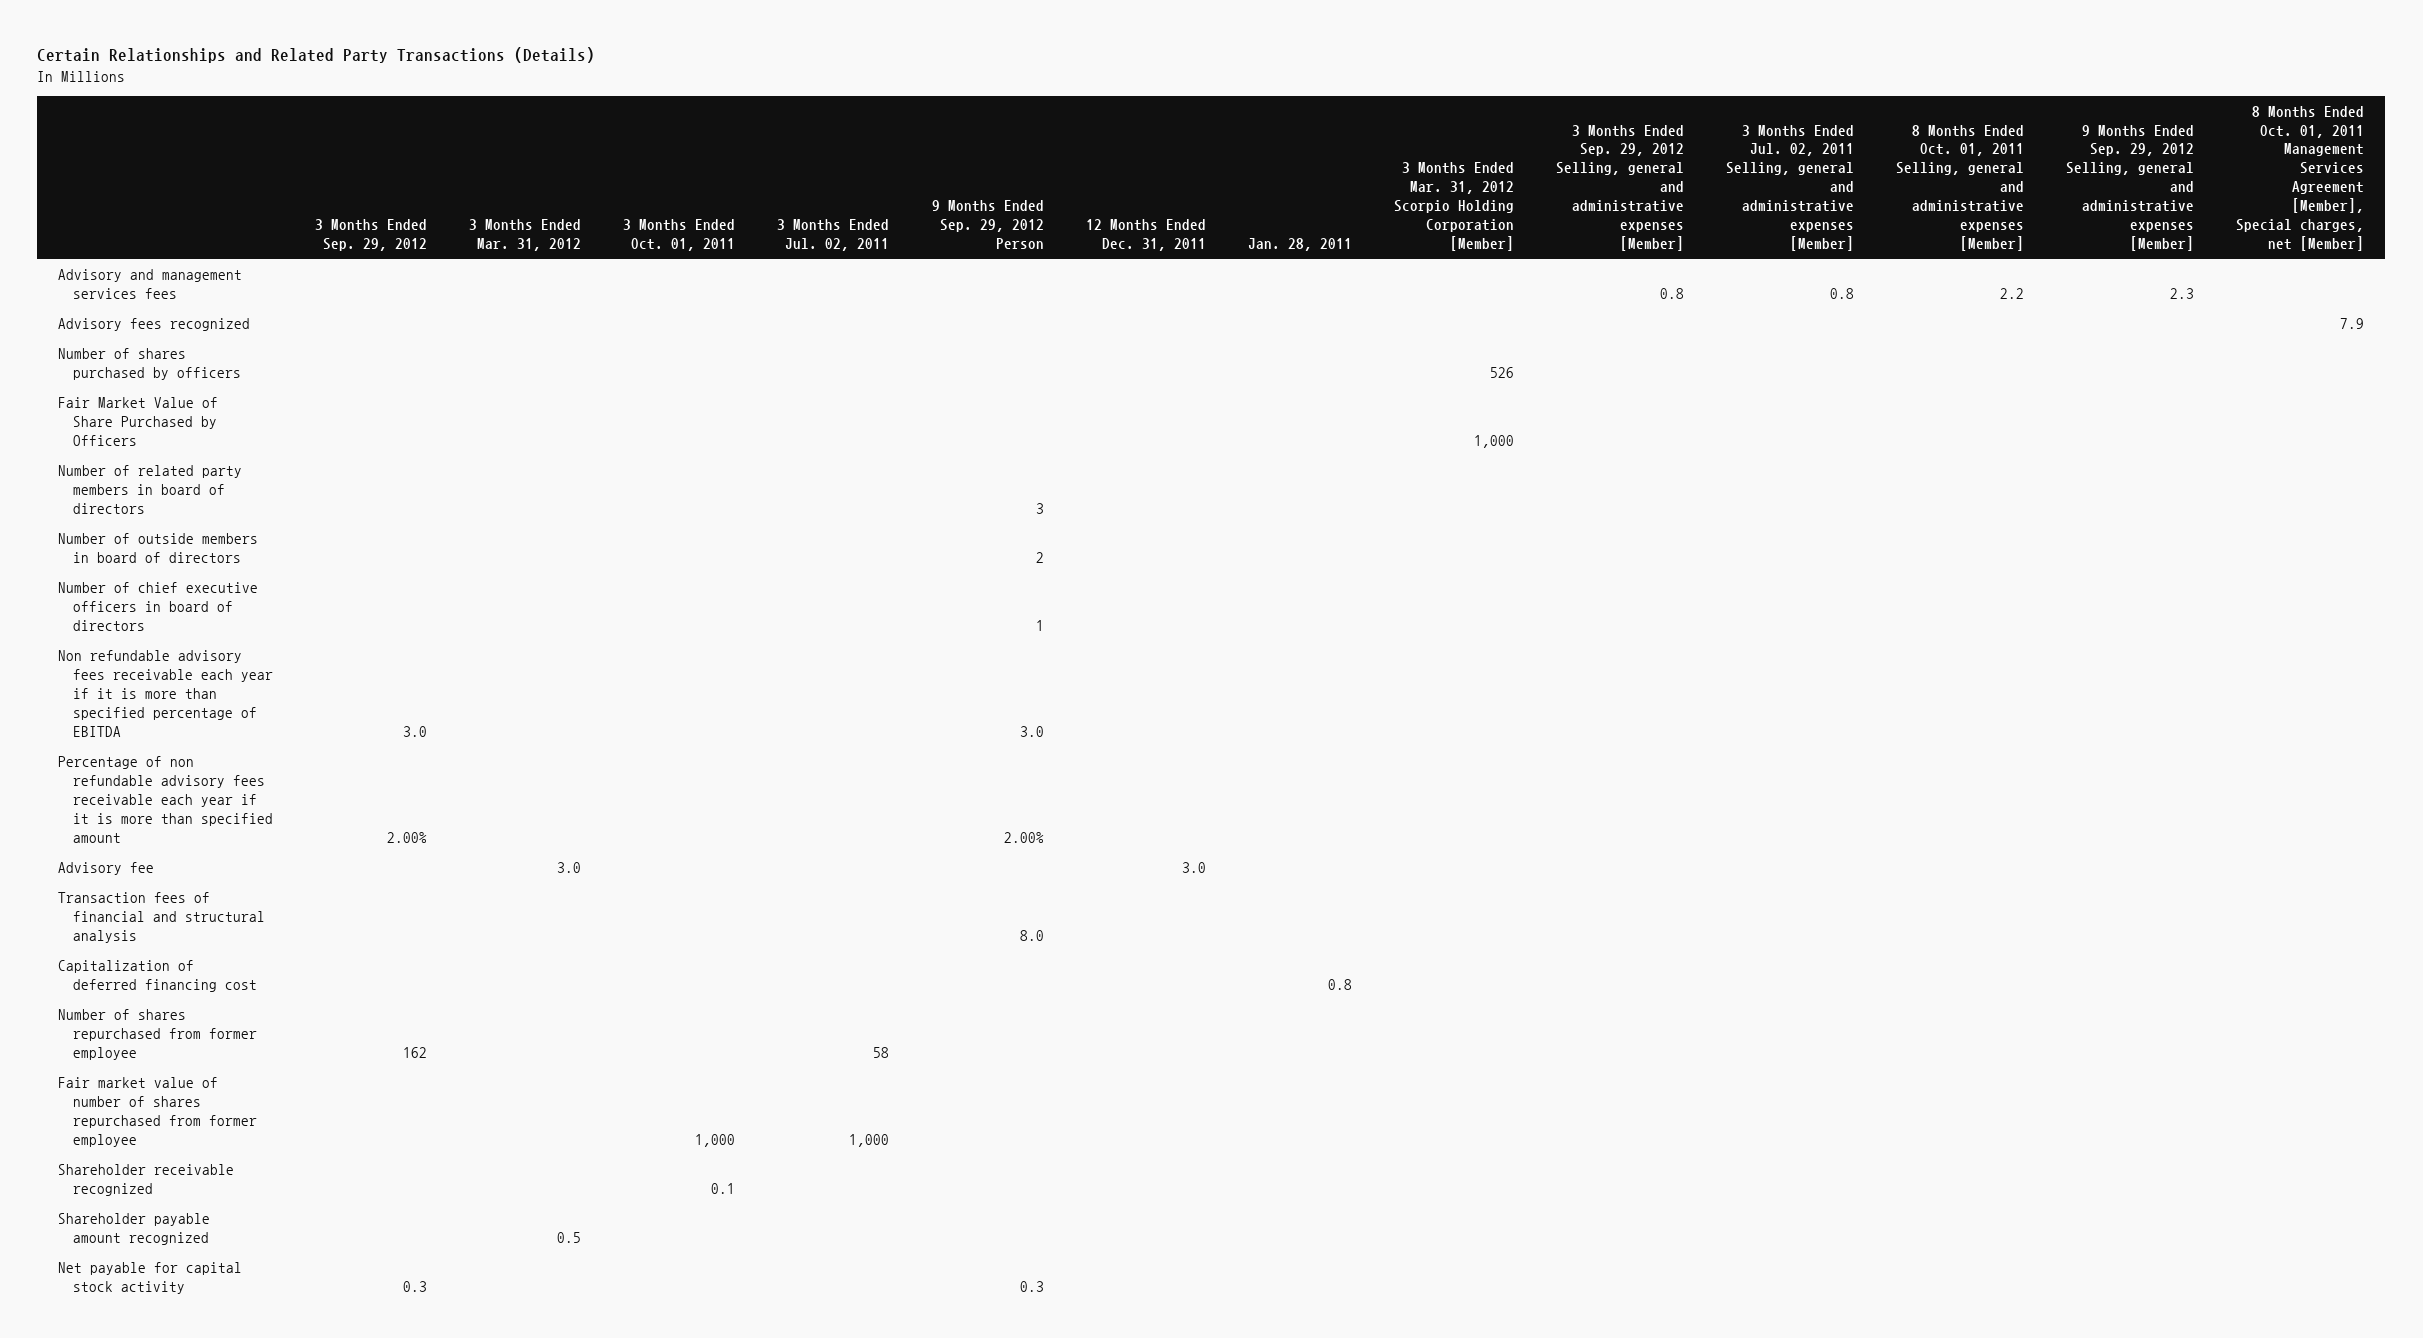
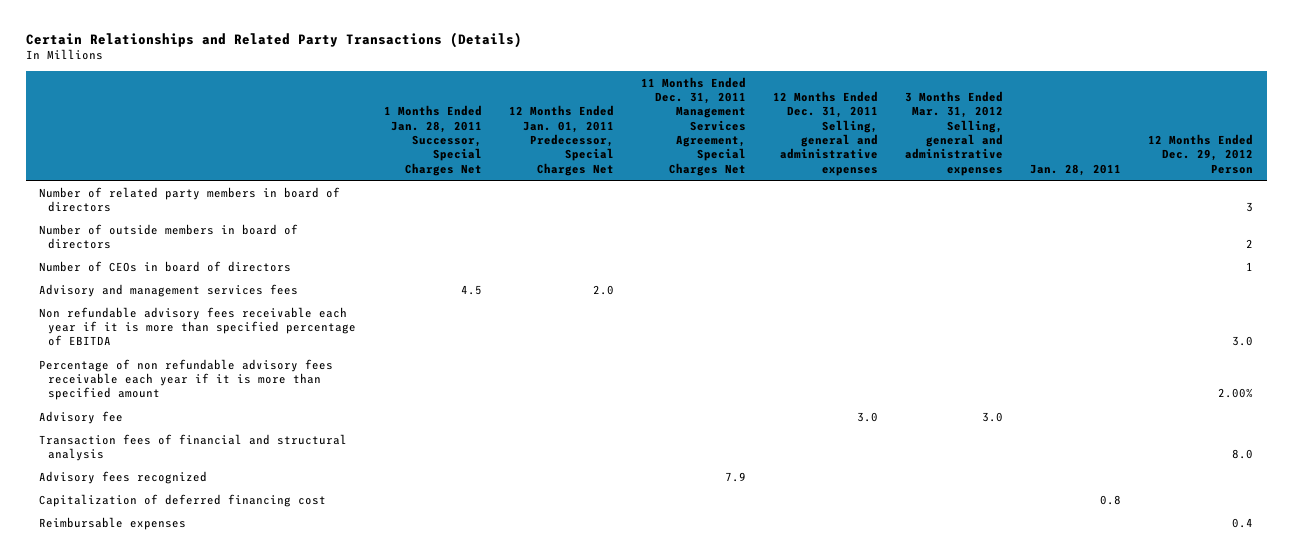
- | 3 Months Ended Sep. 29, 2012 | 3 Months Ended Mar. 31, 2012 | 3 Months Ended Oct. 01, 2011 | 3 Months Ended Jul. 02, 2011 | 9 Months Ended Sep. 29, 2012 Person | 12 Months Ended Dec. 31, 2011 | Jan. 28, 2011 | 3 Months Ended Mar. 31, 2012 Scorpio Holding Corporation [Member] | 3 Months Ended Sep. 29, 2012 Selling, general and administrative expenses [Member] | 3 Months Ended Jul. 02, 2011 Selling, general and administrative expenses [Member] | 8 Months Ended Oct. 01, 2011 Selling, general and administrative expenses [Member] | 9 Months Ended Sep. 29, 2012 Selling, general and administrative expenses [Member] | 8 Months Ended Oct. 01, 2011 Management Services Agreement [Member], Special charges, net [Member]
+ | 1 Months Ended Jan. 28, 2011 Successor, Special Charges Net | 12 Months Ended Jan. 01, 2011 Predecessor, Special Charges Net | 11 Months Ended Dec. 31, 2011 Management Services Agreement, Special Charges Net | 12 Months Ended Dec. 31, 2011 Selling, general and administrative expenses | 3 Months Ended Mar. 31, 2012 Selling, general and administrative expenses | Jan. 28, 2011 | 12 Months Ended Dec. 29, 2012 Person
- Number of shares purchased by officers | | | | | | | | 526 | | | | |
- Fair Market Value of Share Purchased by Officers | | | | | | | | 1,000 | | | | |
- Number of chief executive officers in board of directors | | | | | 1 | | | | | | | |
+ Number of CEOs in board of directors | | | | | | | 1
moved down: Advisory and management services fees | 4.5 | 2.0 | | | | |
moved down: Advisory fees recognized | | | 7.9 | | | |
- Number of shares repurchased from former employee | 162 | | | 58 | | | | | | | | |
- Fair market value of number of shares repurchased from former employee | | | 1,000 | 1,000 | | | | | | | | |
- Shareholder receivable recognized | | | 0.1 | | | | | | | | | |
- Shareholder payable amount recognized | | 0.5 | | | | | | | | | | |
- Net payable for capital stock activity | 0.3 | | | | 0.3 | | | | | | | |
+ Reimbursable expenses | | | | | | | 0.4

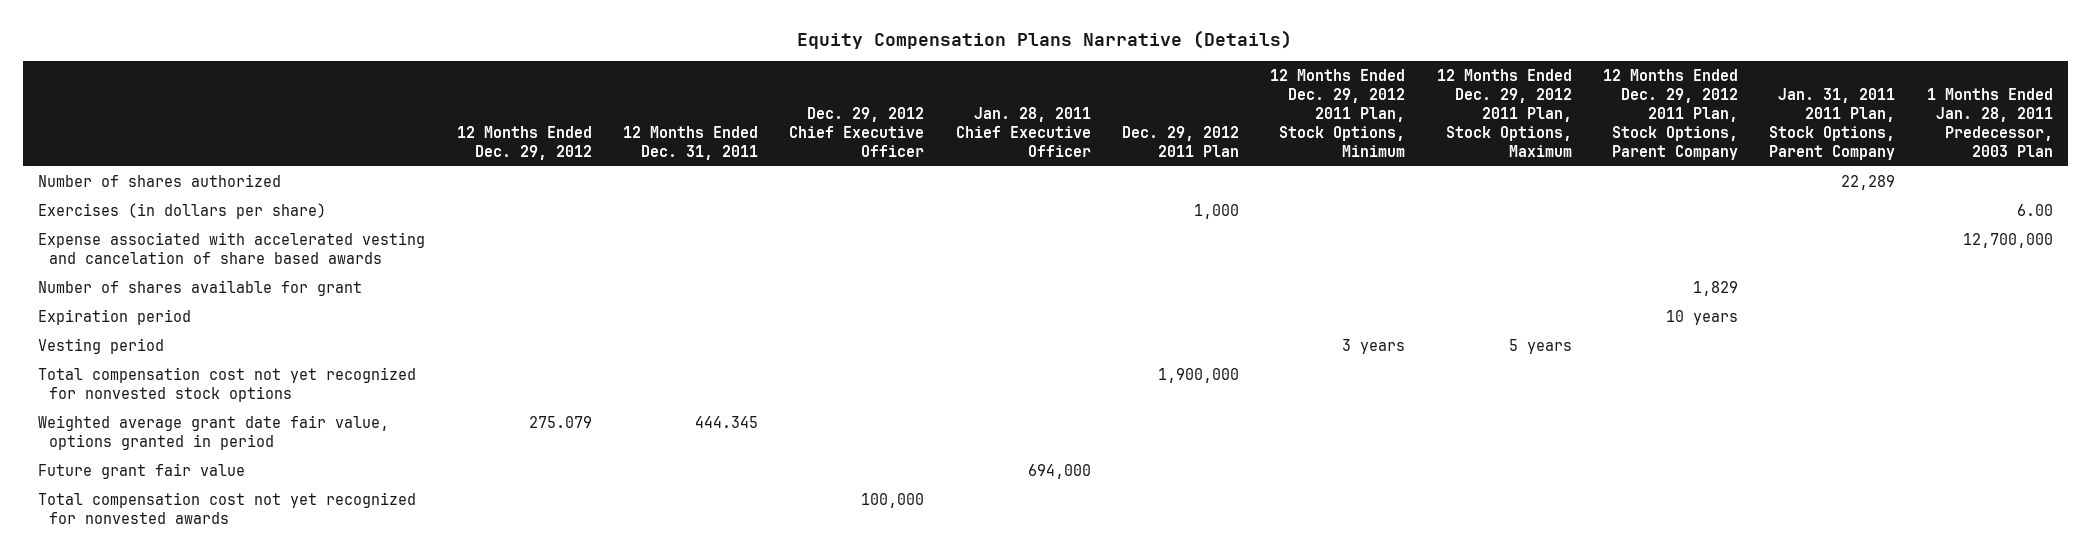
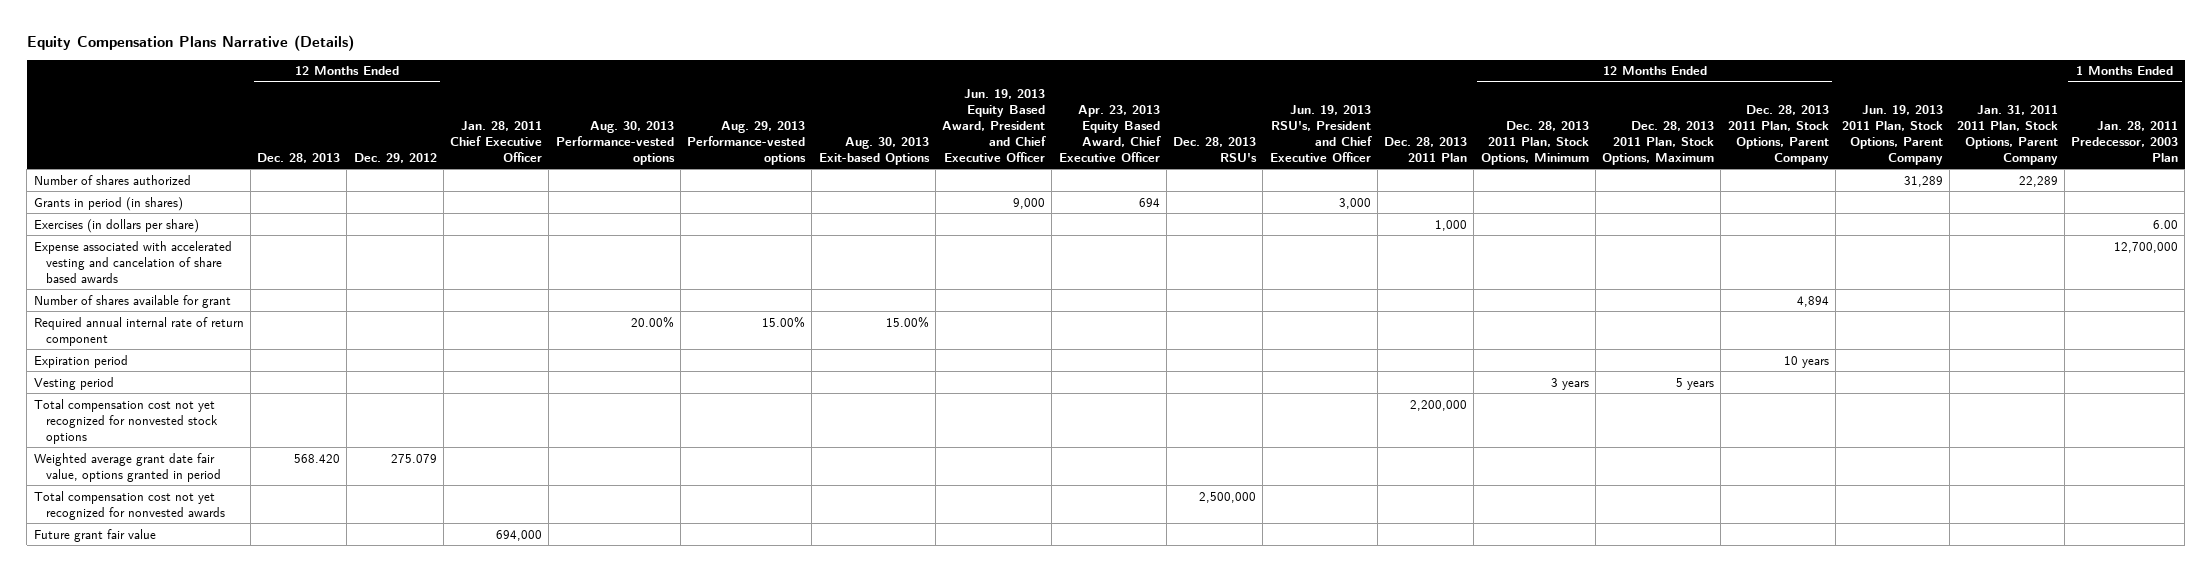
- | 12 Months Ended Dec. 29, 2012 | 12 Months Ended Dec. 31, 2011 | Dec. 29, 2012 Chief Executive Officer | Jan. 28, 2011 Chief Executive Officer | Dec. 29, 2012 2011 Plan | 12 Months Ended Dec. 29, 2012 2011 Plan, Stock Options, Minimum | 12 Months Ended Dec. 29, 2012 2011 Plan, Stock Options, Maximum | 12 Months Ended Dec. 29, 2012 2011 Plan, Stock Options, Parent Company | Jan. 31, 2011 2011 Plan, Stock Options, Parent Company | 1 Months Ended Jan. 28, 2011 Predecessor, 2003 Plan
+ | 12 Months Ended Dec. 28, 2013 | 12 Months Ended Dec. 29, 2012 | Jan. 28, 2011 Chief Executive Officer | Aug. 30, 2013 Performance-vested options | Aug. 29, 2013 Performance-vested options | Aug. 30, 2013 Exit-based Options | Jun. 19, 2013 Equity Based Award, President and Chief Executive Officer | Apr. 23, 2013 Equity Based Award, Chief Executive Officer | Dec. 28, 2013 RSU's | Jun. 19, 2013 RSU's, President and Chief Executive Officer | Dec. 28, 2013 2011 Plan | 12 Months Ended Dec. 28, 2013 2011 Plan, Stock Options, Minimum | 12 Months Ended Dec. 28, 2013 2011 Plan, Stock Options, Maximum | 12 Months Ended Dec. 28, 2013 2011 Plan, Stock Options, Parent Company | Jun. 19, 2013 2011 Plan, Stock Options, Parent Company | Jan. 31, 2011 2011 Plan, Stock Options, Parent Company | 1 Months Ended Jan. 28, 2011 Predecessor, 2003 Plan
+ Grants in period (in shares) | | | | | | | 9,000 | 694 | | 3,000 | | | | | | |
+ Required annual internal rate of return component | | | | 20.00% | 15.00% | 15.00% | | | | | | | | | | |
moved down: Future grant fair value | | | 694,000 | | | | | | | | | | | | | |

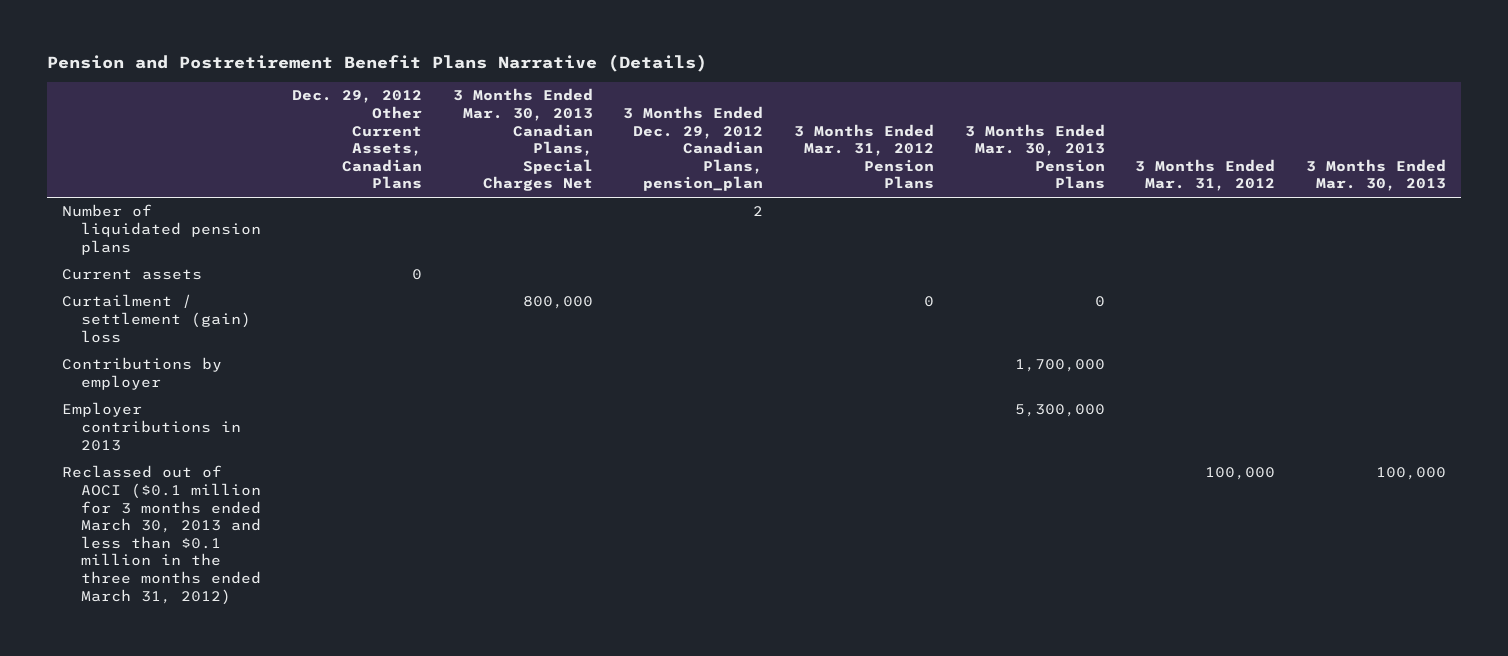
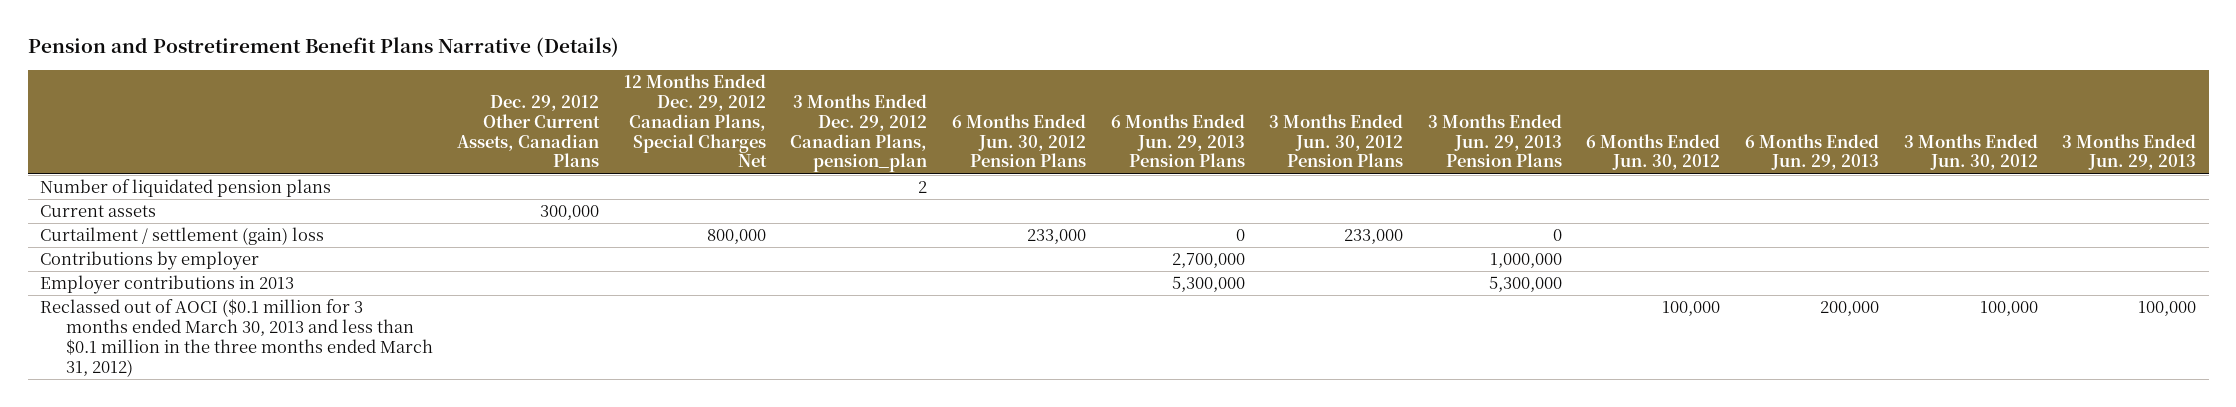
- | Dec. 29, 2012 Other Current Assets, Canadian Plans | 3 Months Ended Mar. 30, 2013 Canadian Plans, Special Charges Net | 3 Months Ended Dec. 29, 2012 Canadian Plans, pension_plan | 3 Months Ended Mar. 31, 2012 Pension Plans | 3 Months Ended Mar. 30, 2013 Pension Plans | 3 Months Ended Mar. 31, 2012 | 3 Months Ended Mar. 30, 2013
+ | Dec. 29, 2012 Other Current Assets, Canadian Plans | 12 Months Ended Dec. 29, 2012 Canadian Plans, Special Charges Net | 3 Months Ended Dec. 29, 2012 Canadian Plans, pension_plan | 6 Months Ended Jun. 30, 2012 Pension Plans | 6 Months Ended Jun. 29, 2013 Pension Plans | 3 Months Ended Jun. 30, 2012 Pension Plans | 3 Months Ended Jun. 29, 2013 Pension Plans | 6 Months Ended Jun. 30, 2012 | 6 Months Ended Jun. 29, 2013 | 3 Months Ended Jun. 30, 2012 | 3 Months Ended Jun. 29, 2013
- Current assets | 0 | | | | | |
+ Current assets | 300,000 | | | | | | | | | |

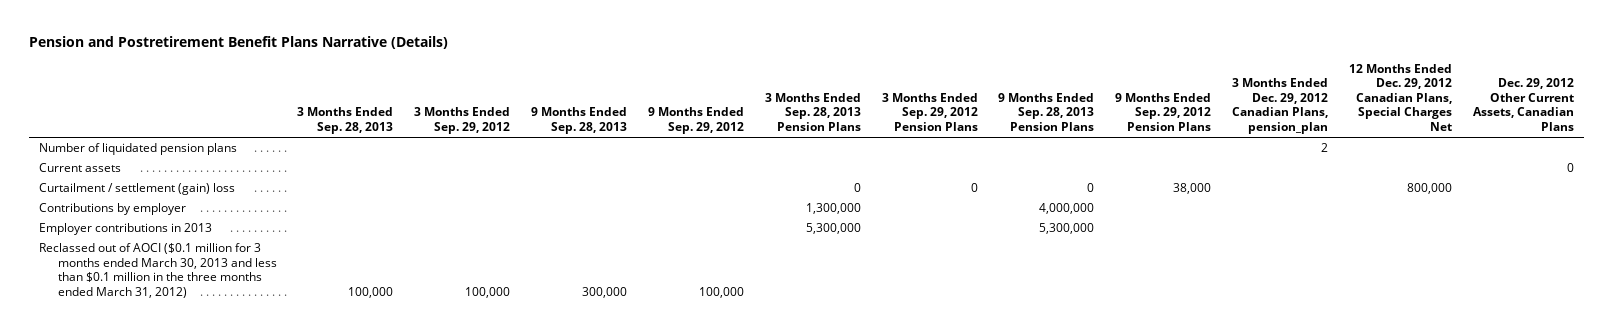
- | Dec. 29, 2012 Other Current Assets, Canadian Plans | 12 Months Ended Dec. 29, 2012 Canadian Plans, Special Charges Net | 3 Months Ended Dec. 29, 2012 Canadian Plans, pension_plan | 6 Months Ended Jun. 30, 2012 Pension Plans | 6 Months Ended Jun. 29, 2013 Pension Plans | 3 Months Ended Jun. 30, 2012 Pension Plans | 3 Months Ended Jun. 29, 2013 Pension Plans | 6 Months Ended Jun. 30, 2012 | 6 Months Ended Jun. 29, 2013 | 3 Months Ended Jun. 30, 2012 | 3 Months Ended Jun. 29, 2013
+ | 3 Months Ended Sep. 28, 2013 | 3 Months Ended Sep. 29, 2012 | 9 Months Ended Sep. 28, 2013 | 9 Months Ended Sep. 29, 2012 | 3 Months Ended Sep. 28, 2013 Pension Plans | 3 Months Ended Sep. 29, 2012 Pension Plans | 9 Months Ended Sep. 28, 2013 Pension Plans | 9 Months Ended Sep. 29, 2012 Pension Plans | 3 Months Ended Dec. 29, 2012 Canadian Plans, pension_plan | 12 Months Ended Dec. 29, 2012 Canadian Plans, Special Charges Net | Dec. 29, 2012 Other Current Assets, Canadian Plans
- Current assets | 300,000 | | | | | | | | | |
+ Current assets | | | | | | | | | | | 0

